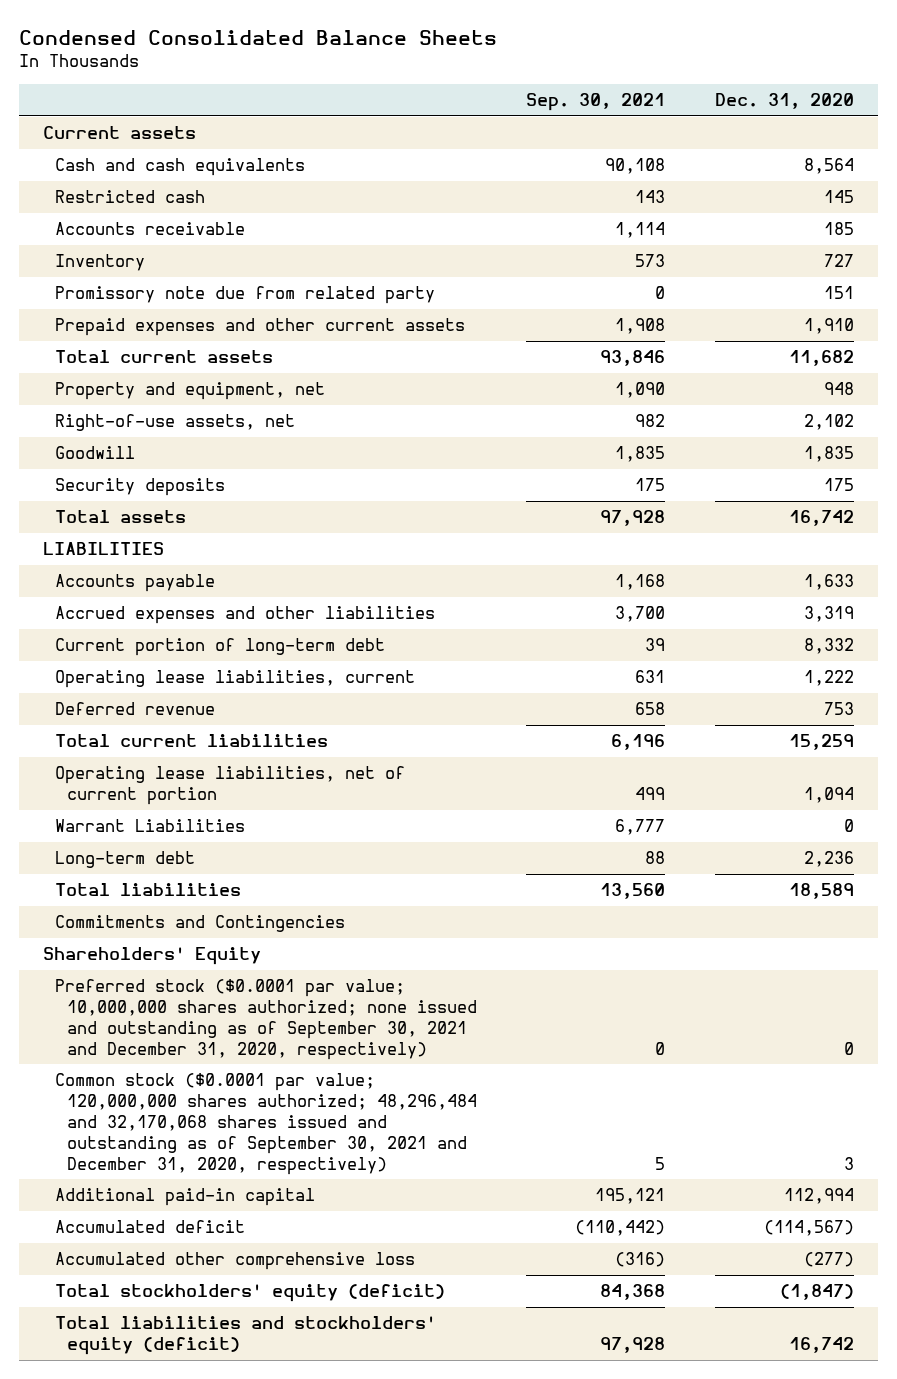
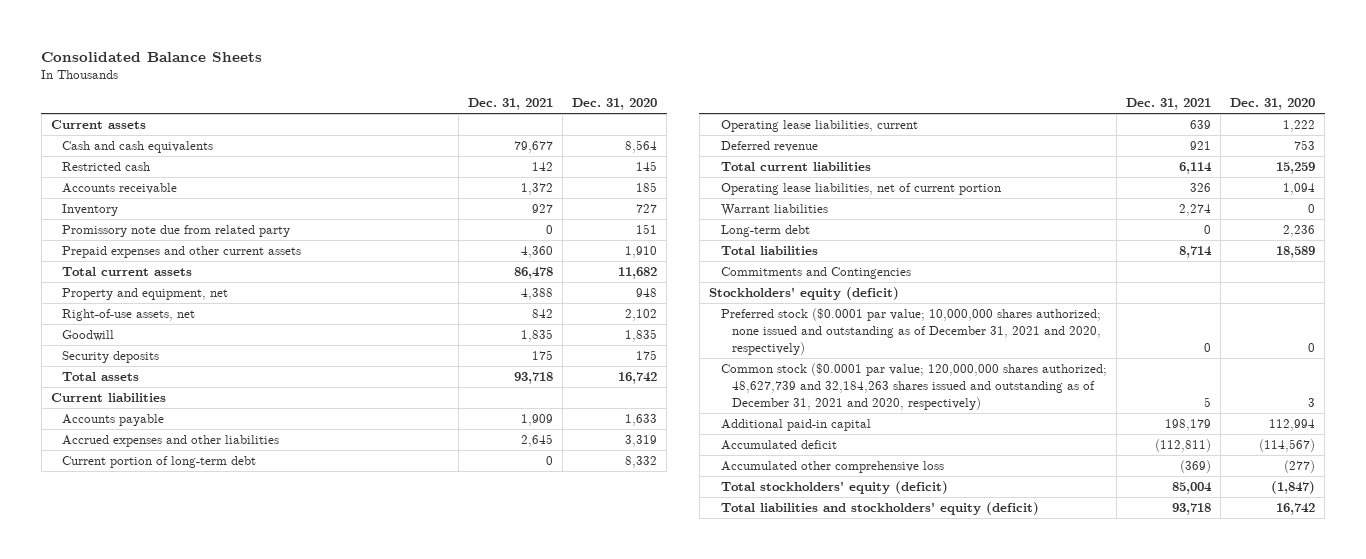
- Condensed Consolidated Balance Sheets
+ Consolidated Balance Sheets
- | Sep. 30, 2021 | Dec. 31, 2020
+ | Dec. 31, 2021 | Dec. 31, 2020
- LIABILITIES
+ Current liabilities
- Warrant Liabilities | 6,777 | 0
+ Warrant liabilities | 2,274 | 0
- Shareholders' Equity
- Preferred stock ($0.0001 par value; 10,000,000 shares authorized; none issued and outstanding as of September 30, 2021 and December 31, 2020, respectively) | 0 | 0
- Common stock ($0.0001 par value; 120,000,000 shares authorized; 48,296,484 and 32,170,068 shares issued and outstanding as of September 30, 2021 and December 31, 2020, respectively) | 5 | 3
+ Stockholders' equity (deficit)
+ Preferred stock ($0.0001 par value; 10,000,000 shares authorized; none issued and outstanding as of December 31, 2021 and 2020, respectively) | 0 | 0
+ Common stock ($0.0001 par value; 120,000,000 shares authorized; 48,627,739 and 32,184,263 shares issued and outstanding as of December 31, 2021 and 2020, respectively) | 5 | 3

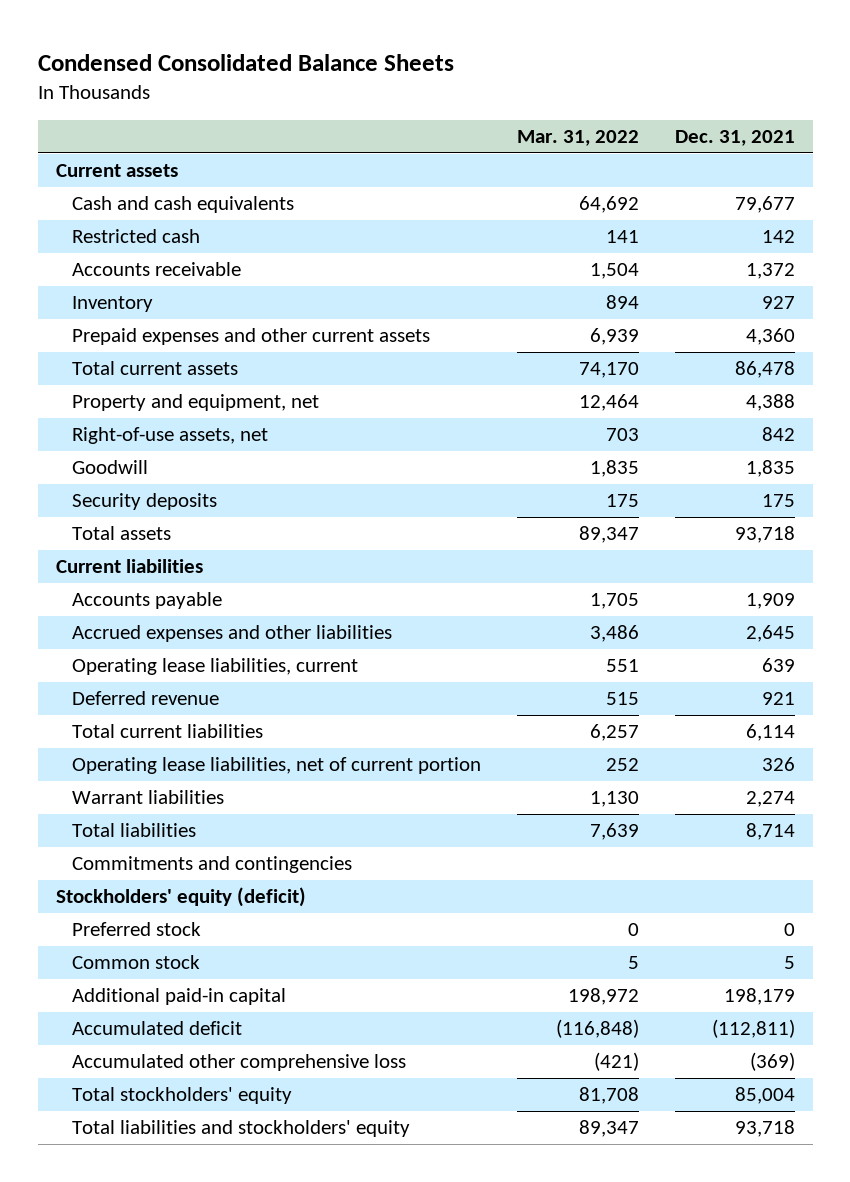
- Consolidated Balance Sheets
+ Condensed Consolidated Balance Sheets
- | Dec. 31, 2021 | Dec. 31, 2020
+ | Mar. 31, 2022 | Dec. 31, 2021
- Promissory note due from related party | 0 | 151
- Current portion of long-term debt | 0 | 8,332
- Long-term debt | 0 | 2,236
- Commitments and Contingencies
+ Commitments and contingencies
- Preferred stock ($0.0001 par value; 10,000,000 shares authorized; none issued and outstanding as of December 31, 2021 and 2020, respectively) | 0 | 0
- Common stock ($0.0001 par value; 120,000,000 shares authorized; 48,627,739 and 32,184,263 shares issued and outstanding as of December 31, 2021 and 2020, respectively) | 5 | 3
+ Preferred stock | 0 | 0
+ Common stock | 5 | 5
- Total stockholders' equity (deficit) | 85,004 | (1,847)
- Total liabilities and stockholders' equity (deficit) | 93,718 | 16,742
+ Total stockholders' equity | 81,708 | 85,004
+ Total liabilities and stockholders' equity | 89,347 | 93,718

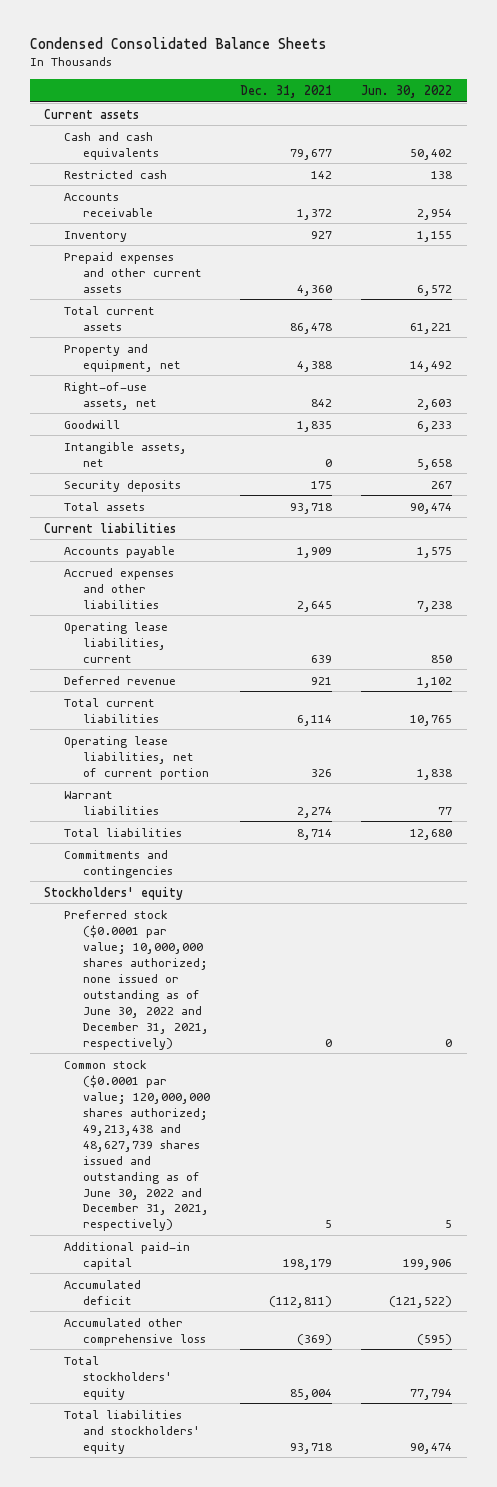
- | Mar. 31, 2022 | Dec. 31, 2021
+ | Dec. 31, 2021 | Jun. 30, 2022
+ Intangible assets, net | 0 | 5,658
- Stockholders' equity (deficit)
- Preferred stock | 0 | 0
- Common stock | 5 | 5
+ Stockholders' equity
+ Preferred stock ($0.0001 par value; 10,000,000 shares authorized; none issued or outstanding as of June 30, 2022 and December 31, 2021, respectively) | 0 | 0
+ Common stock ($0.0001 par value; 120,000,000 shares authorized; 49,213,438 and 48,627,739 shares issued and outstanding as of June 30, 2022 and December 31, 2021, respectively) | 5 | 5

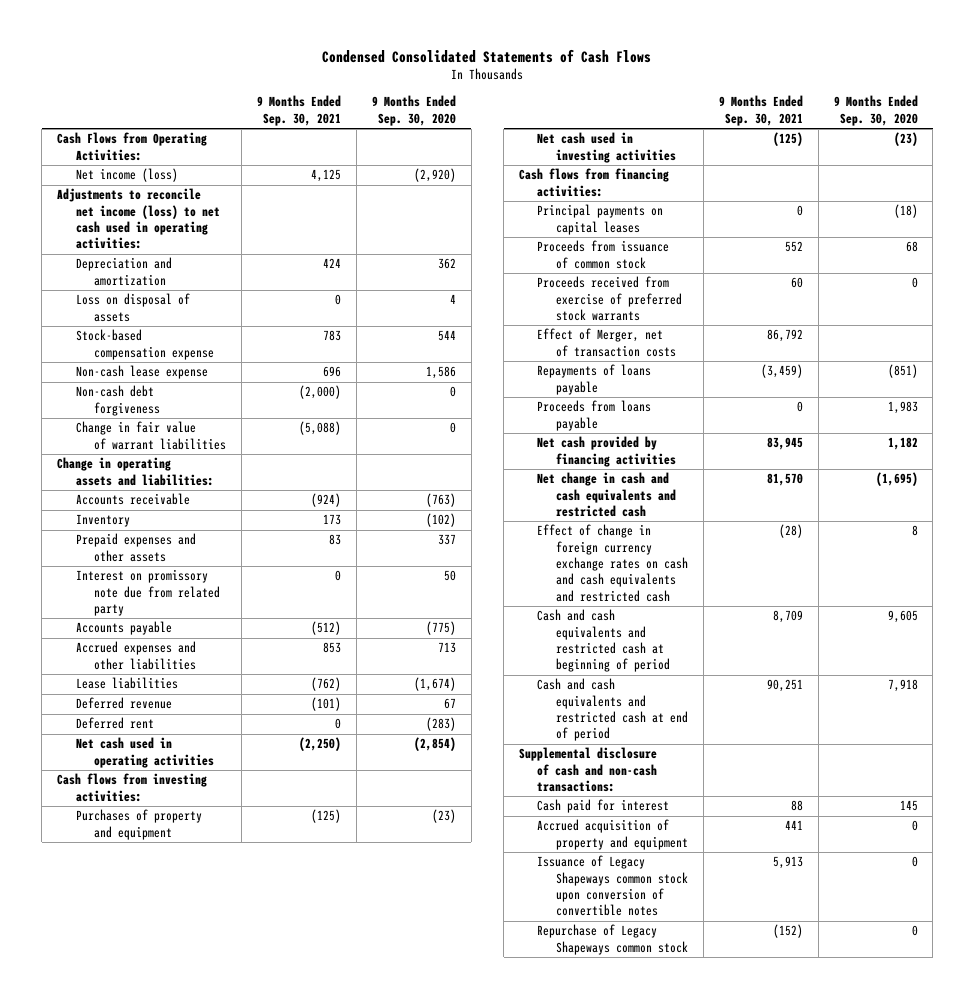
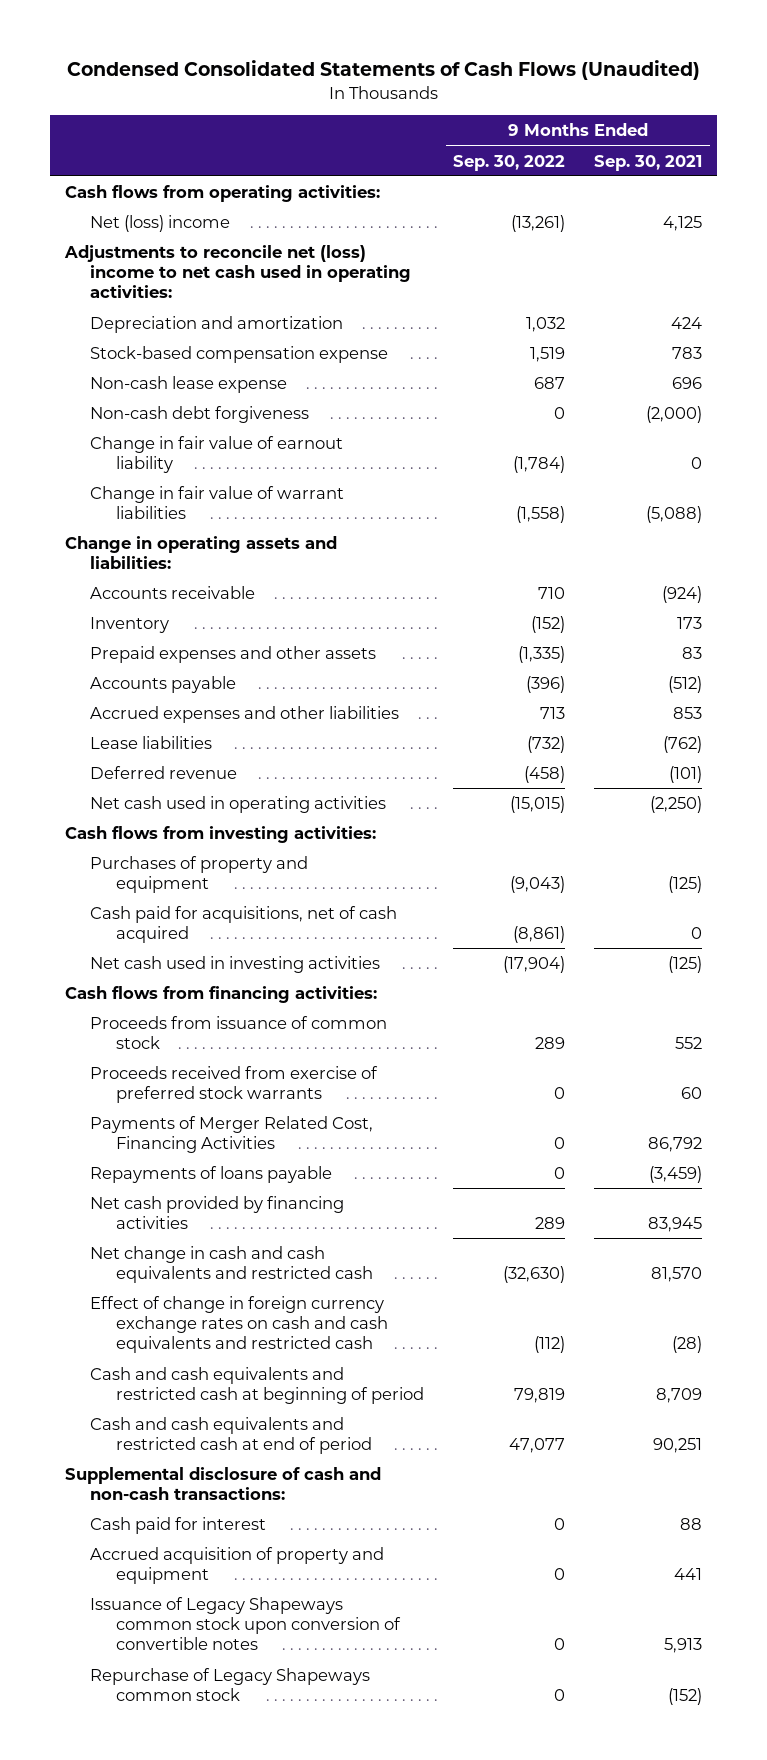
- Condensed Consolidated Statements of Cash Flows
+ Condensed Consolidated Statements of Cash Flows (Unaudited)
- | 9 Months Ended Sep. 30, 2021 | 9 Months Ended Sep. 30, 2020
+ | 9 Months Ended Sep. 30, 2022 | 9 Months Ended Sep. 30, 2021
- Cash Flows from Operating Activities:
- Net income (loss) | 4,125 | (2,920)
- Adjustments to reconcile net income (loss) to net cash used in operating activities:
+ Cash flows from operating activities:
+ Net (loss) income | (13,261) | 4,125
+ Adjustments to reconcile net (loss) income to net cash used in operating activities:
- Loss on disposal of assets | 0 | 4
+ Change in fair value of earnout liability | (1,784) | 0
- Interest on promissory note due from related party | 0 | 50
- Deferred rent | 0 | (283)
+ Cash paid for acquisitions, net of cash acquired | (8,861) | 0
- Principal payments on capital leases | 0 | (18)
- Effect of Merger, net of transaction costs | 86,792 |
+ Payments of Merger Related Cost, Financing Activities | 0 | 86,792
- Proceeds from loans payable | 0 | 1,983

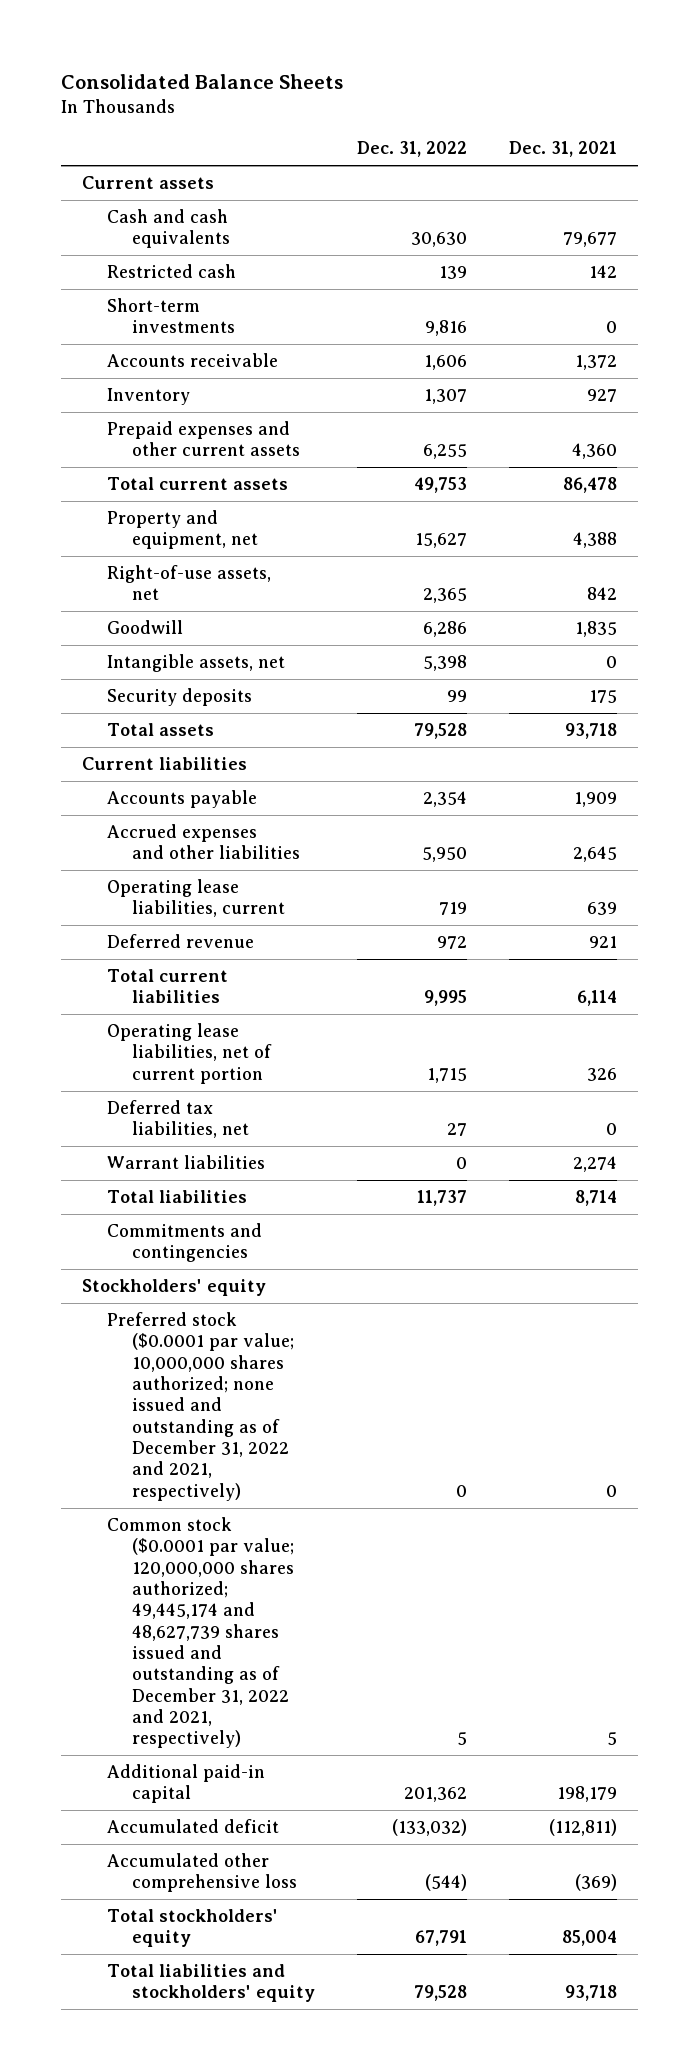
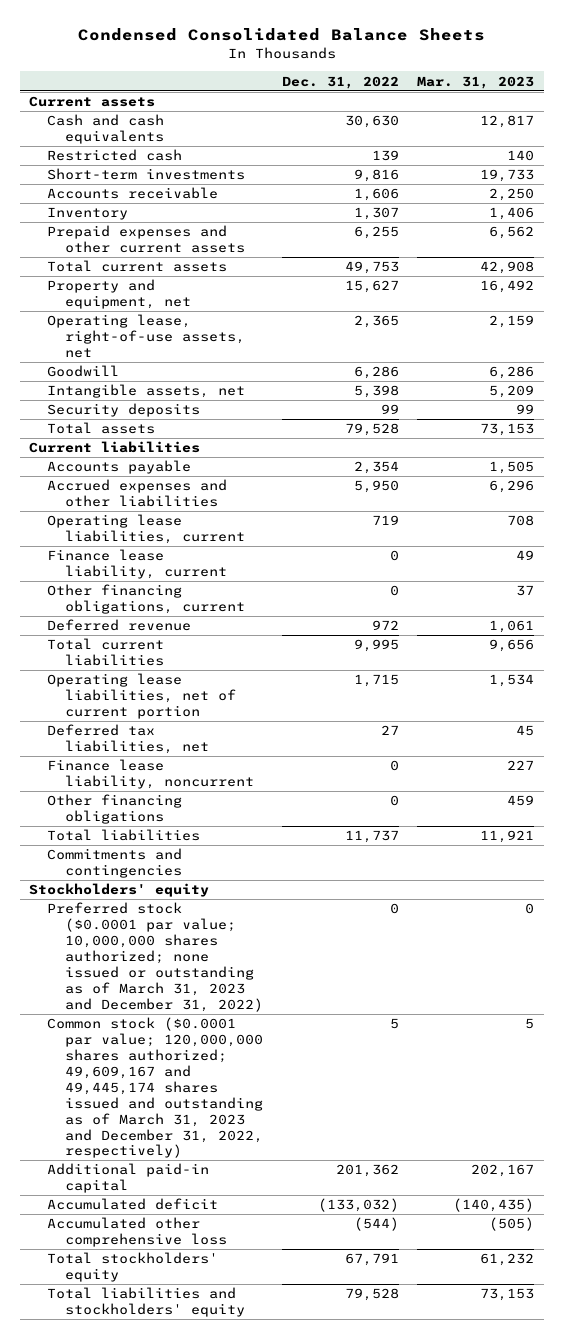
- Consolidated Balance Sheets
+ Condensed Consolidated Balance Sheets
- | Dec. 31, 2022 | Dec. 31, 2021
+ | Dec. 31, 2022 | Mar. 31, 2023
- Right-of-use assets, net | 2,365 | 842
+ Operating lease, right-of-use assets, net | 2,365 | 2,159
+ Finance lease liability, current | 0 | 49
+ Other financing obligations, current | 0 | 37
- Warrant liabilities | 0 | 2,274
+ Finance lease liability, noncurrent | 0 | 227
+ Other financing obligations | 0 | 459
- Preferred stock ($0.0001 par value; 10,000,000 shares authorized; none issued and outstanding as of December 31, 2022 and 2021, respectively) | 0 | 0
- Common stock ($0.0001 par value; 120,000,000 shares authorized; 49,445,174 and 48,627,739 shares issued and outstanding as of December 31, 2022 and 2021, respectively) | 5 | 5
+ Preferred stock ($0.0001 par value; 10,000,000 shares authorized; none issued or outstanding as of March 31, 2023 and December 31, 2022) | 0 | 0
+ Common stock ($0.0001 par value; 120,000,000 shares authorized; 49,609,167 and 49,445,174 shares issued and outstanding as of March 31, 2023 and December 31, 2022, respectively) | 5 | 5

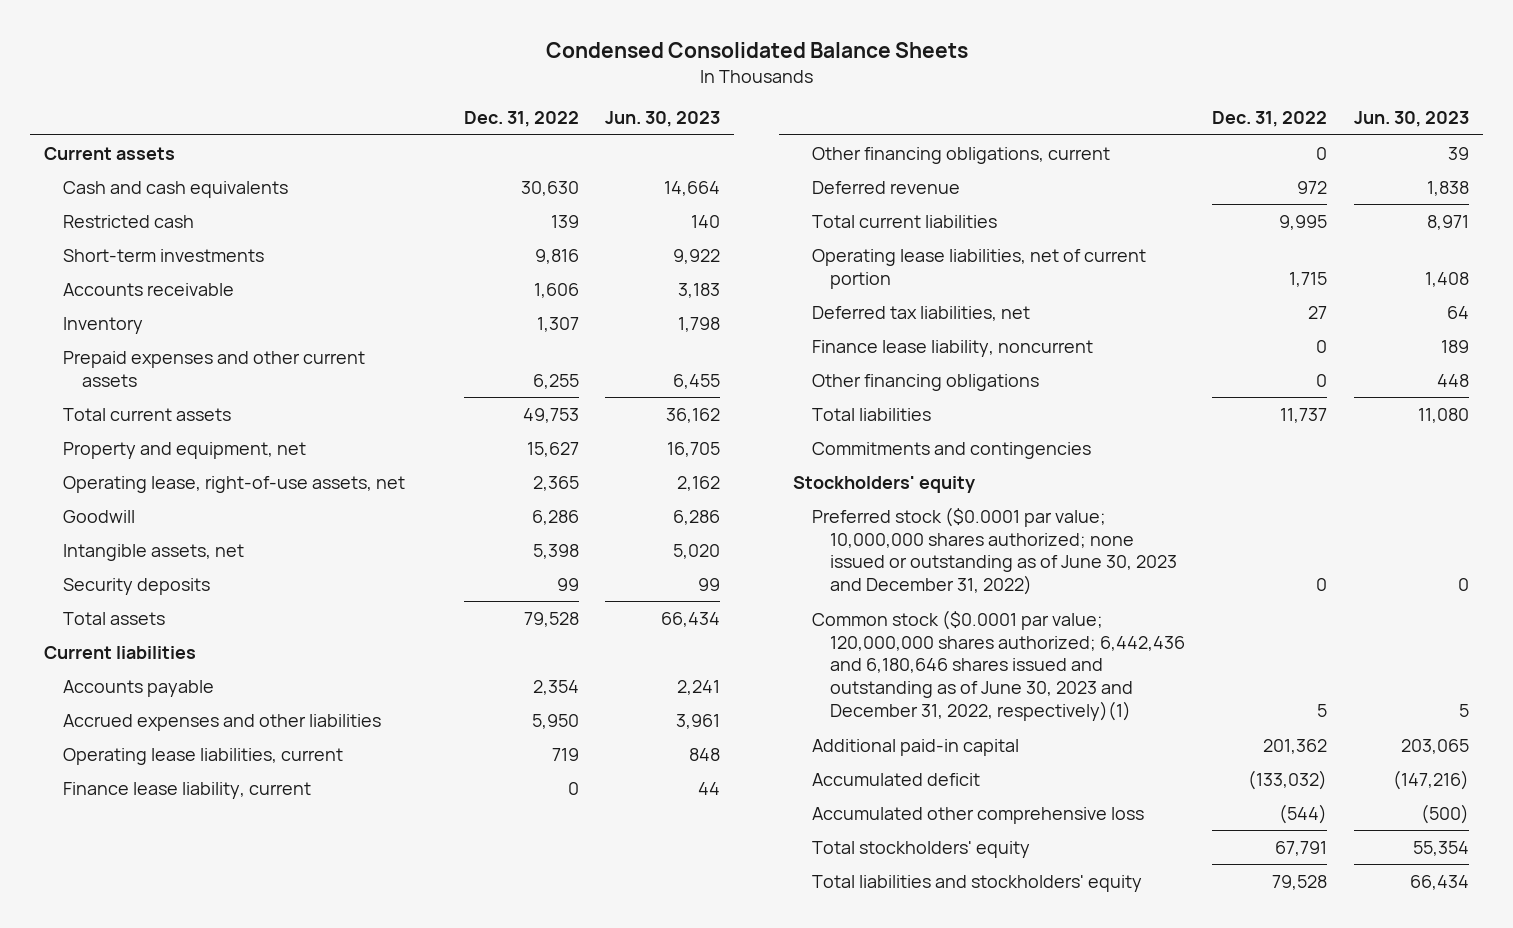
- | Dec. 31, 2022 | Mar. 31, 2023
+ | Dec. 31, 2022 | Jun. 30, 2023
- Preferred stock ($0.0001 par value; 10,000,000 shares authorized; none issued or outstanding as of March 31, 2023 and December 31, 2022) | 0 | 0
- Common stock ($0.0001 par value; 120,000,000 shares authorized; 49,609,167 and 49,445,174 shares issued and outstanding as of March 31, 2023 and December 31, 2022, respectively) | 5 | 5
+ Preferred stock ($0.0001 par value; 10,000,000 shares authorized; none issued or outstanding as of June 30, 2023 and December 31, 2022) | 0 | 0
+ Common stock ($0.0001 par value; 120,000,000 shares authorized; 6,442,436 and 6,180,646 shares issued and outstanding as of June 30, 2023 and December 31, 2022, respectively)(1) | 5 | 5

